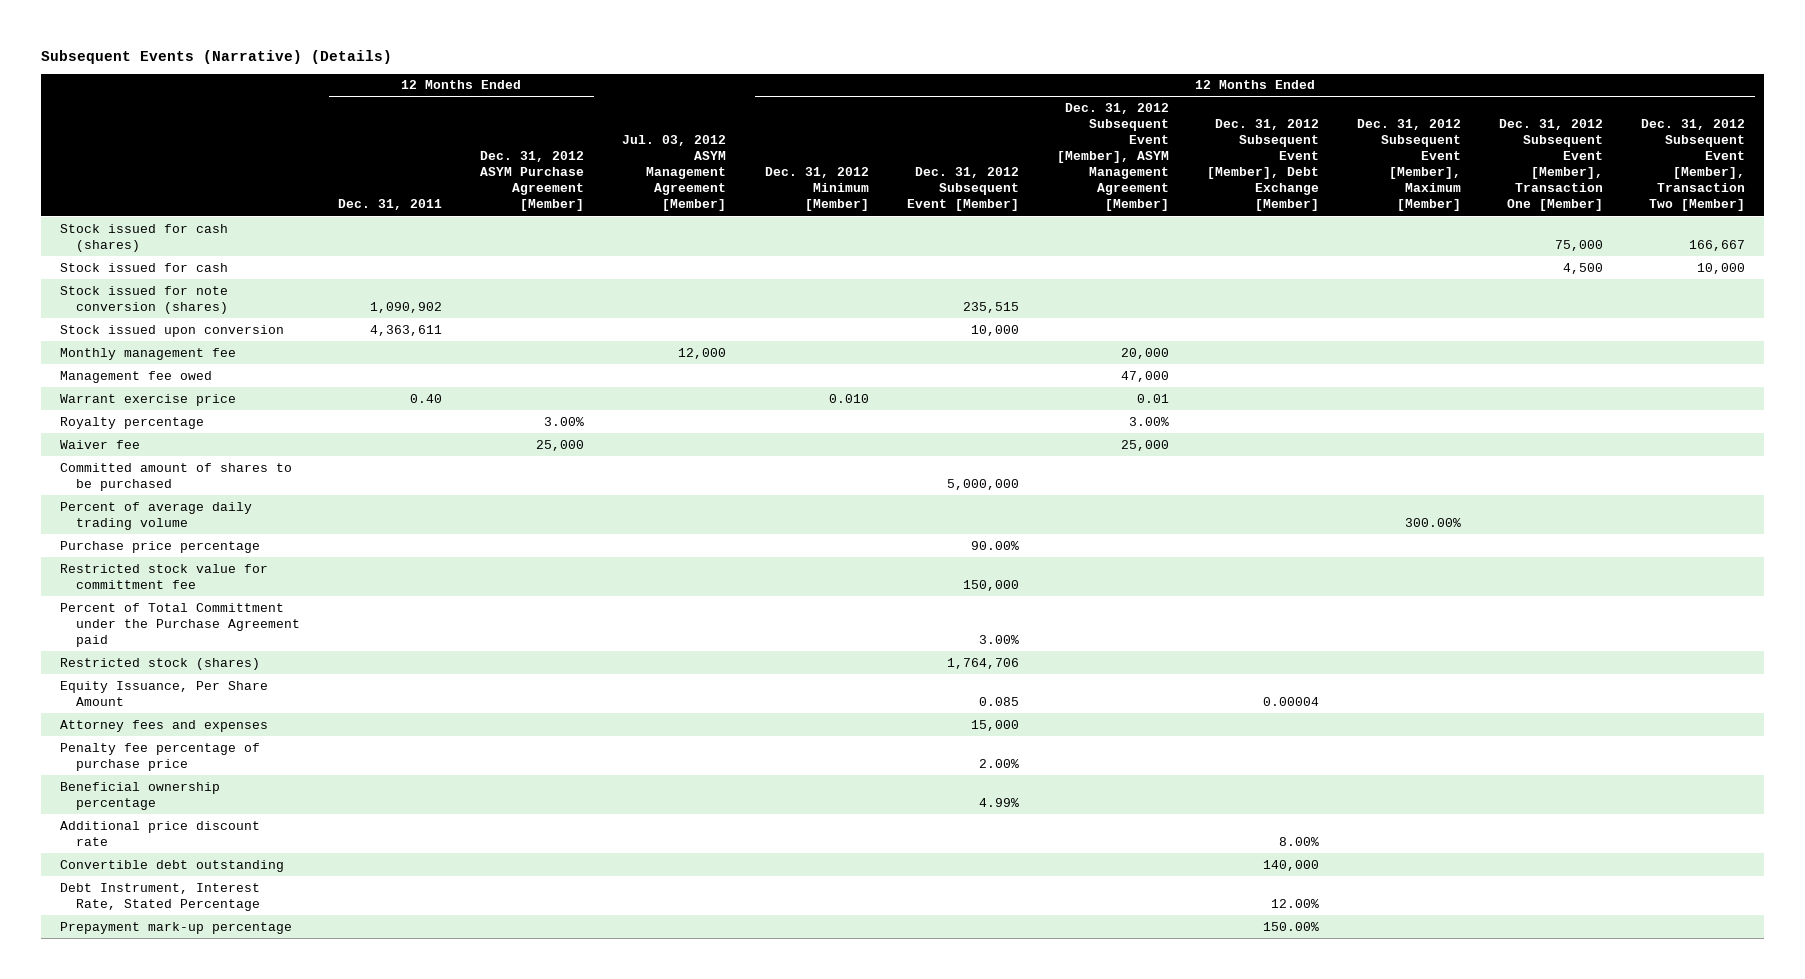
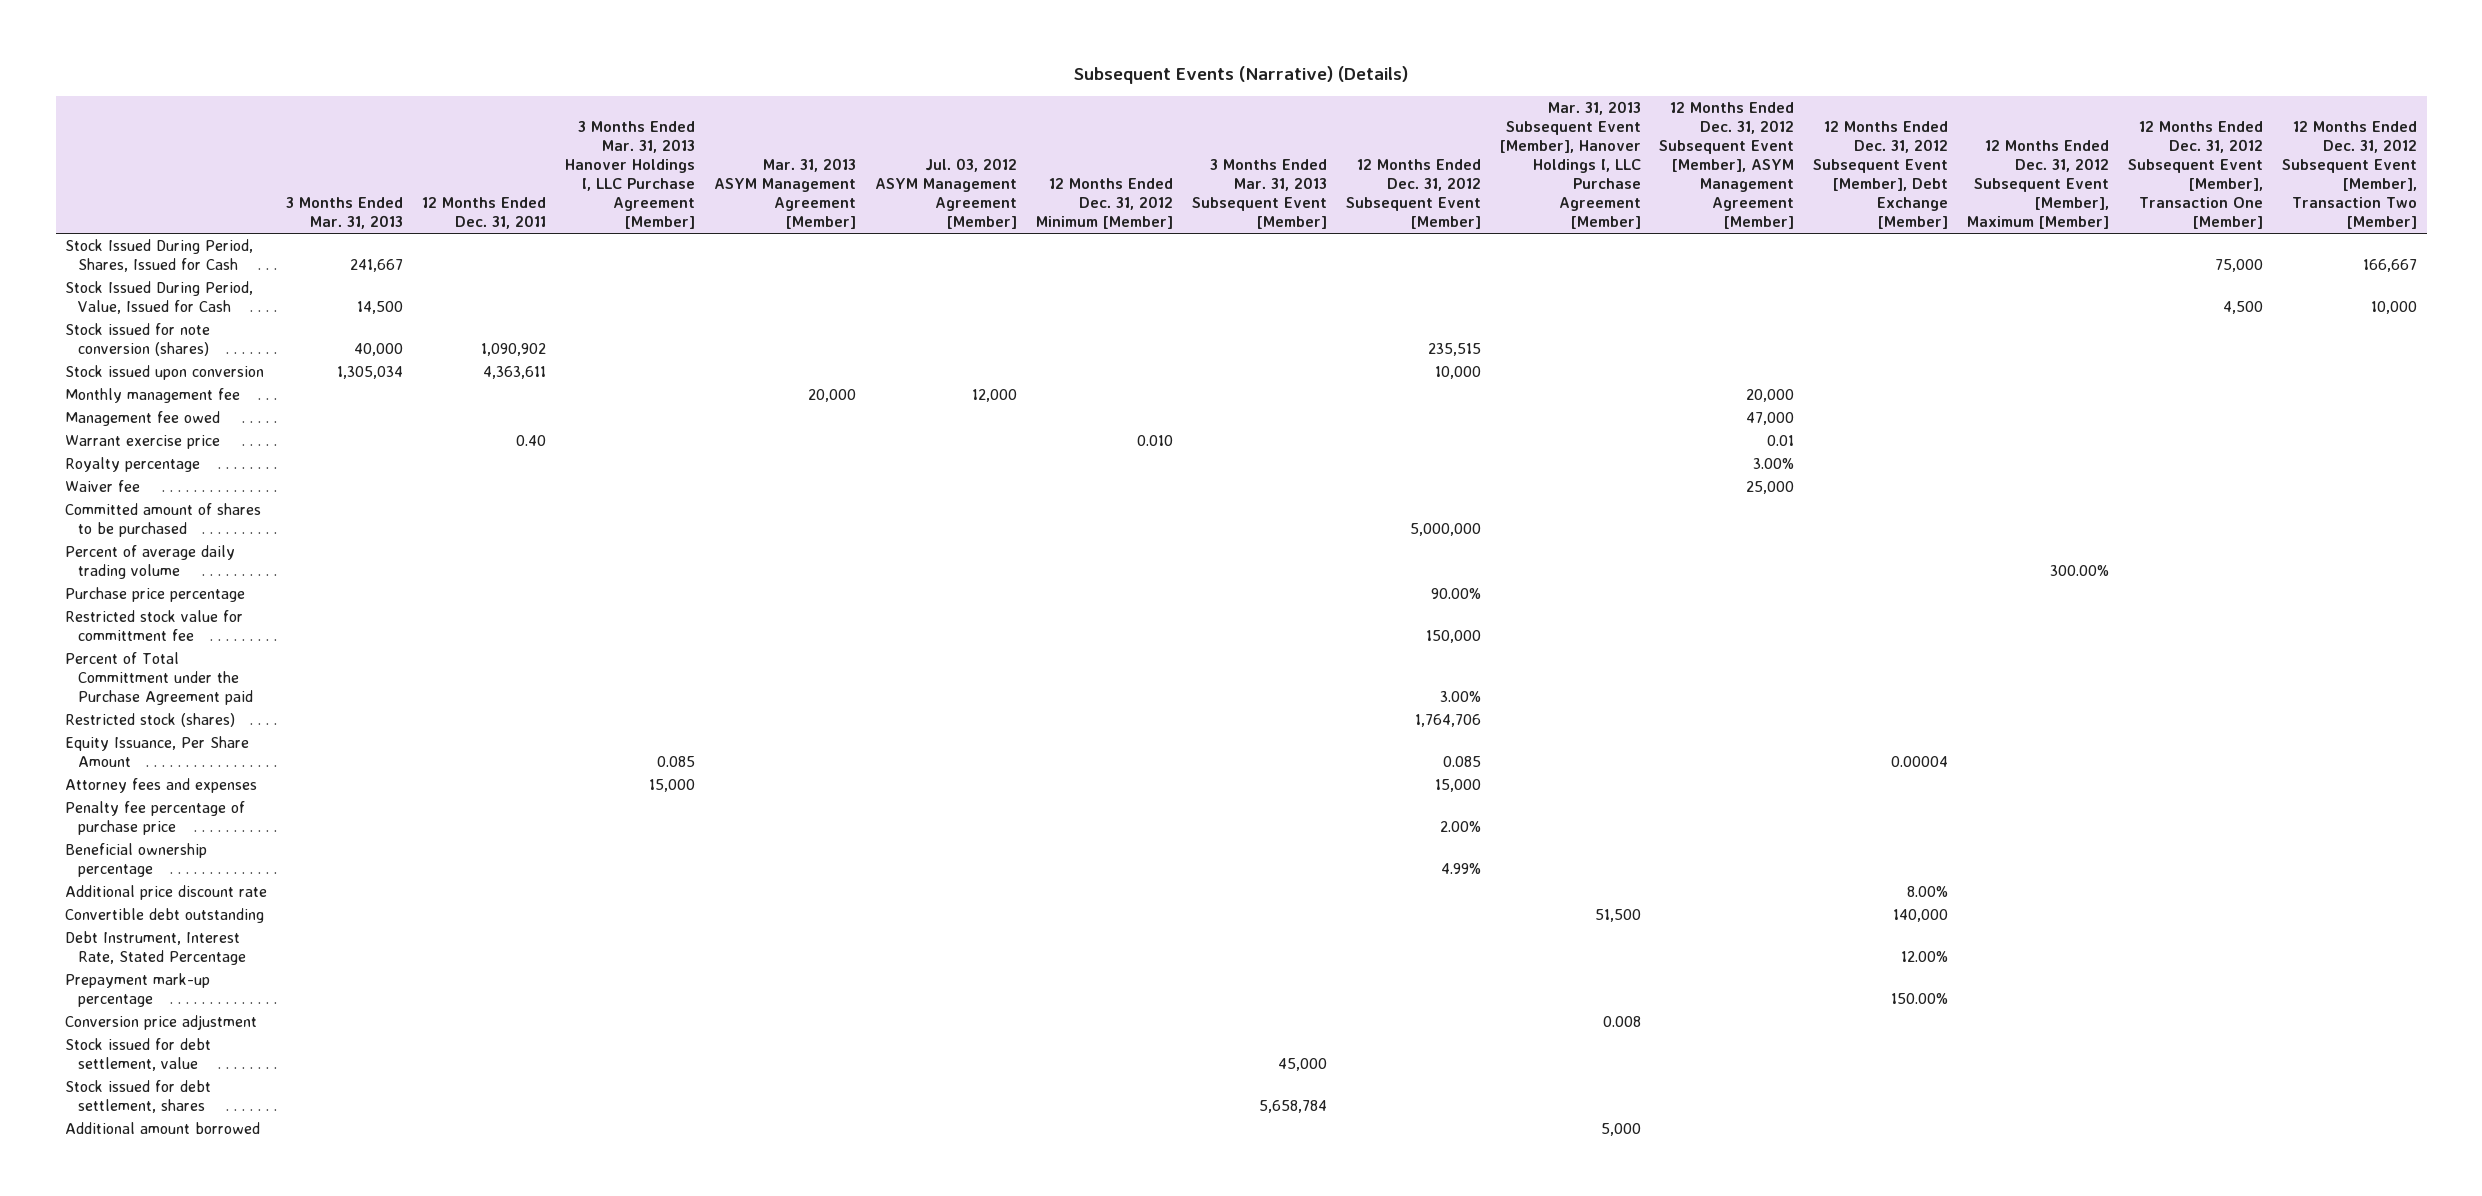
- | 12 Months Ended Dec. 31, 2011 | 12 Months Ended Dec. 31, 2012 ASYM Purchase Agreement [Member] | Jul. 03, 2012 ASYM Management Agreement [Member] | 12 Months Ended Dec. 31, 2012 Minimum [Member] | 12 Months Ended Dec. 31, 2012 Subsequent Event [Member] | 12 Months Ended Dec. 31, 2012 Subsequent Event [Member], ASYM Management Agreement [Member] | 12 Months Ended Dec. 31, 2012 Subsequent Event [Member], Debt Exchange [Member] | 12 Months Ended Dec. 31, 2012 Subsequent Event [Member], Maximum [Member] | 12 Months Ended Dec. 31, 2012 Subsequent Event [Member], Transaction One [Member] | 12 Months Ended Dec. 31, 2012 Subsequent Event [Member], Transaction Two [Member]
+ | 3 Months Ended Mar. 31, 2013 | 12 Months Ended Dec. 31, 2011 | 3 Months Ended Mar. 31, 2013 Hanover Holdings I, LLC Purchase Agreement [Member] | Mar. 31, 2013 ASYM Management Agreement [Member] | Jul. 03, 2012 ASYM Management Agreement [Member] | 12 Months Ended Dec. 31, 2012 Minimum [Member] | 3 Months Ended Mar. 31, 2013 Subsequent Event [Member] | 12 Months Ended Dec. 31, 2012 Subsequent Event [Member] | Mar. 31, 2013 Subsequent Event [Member], Hanover Holdings I, LLC Purchase Agreement [Member] | 12 Months Ended Dec. 31, 2012 Subsequent Event [Member], ASYM Management Agreement [Member] | 12 Months Ended Dec. 31, 2012 Subsequent Event [Member], Debt Exchange [Member] | 12 Months Ended Dec. 31, 2012 Subsequent Event [Member], Maximum [Member] | 12 Months Ended Dec. 31, 2012 Subsequent Event [Member], Transaction One [Member] | 12 Months Ended Dec. 31, 2012 Subsequent Event [Member], Transaction Two [Member]
- Stock issued for cash (shares) | | | | | | | | | 75,000 | 166,667
- Stock issued for cash | | | | | | | | | 4,500 | 10,000
+ Stock Issued During Period, Shares, Issued for Cash | 241,667 | | | | | | | | | | | | 75,000 | 166,667
+ Stock Issued During Period, Value, Issued for Cash | 14,500 | | | | | | | | | | | | 4,500 | 10,000
+ Conversion price adjustment | | | | | | | | | 0.008 | | | | |
+ Stock issued for debt settlement, value | | | | | | | 45,000 | | | | | | |
+ Stock issued for debt settlement, shares | | | | | | | 5,658,784 | | | | | | |
+ Additional amount borrowed | | | | | | | | | 5,000 | | | | |

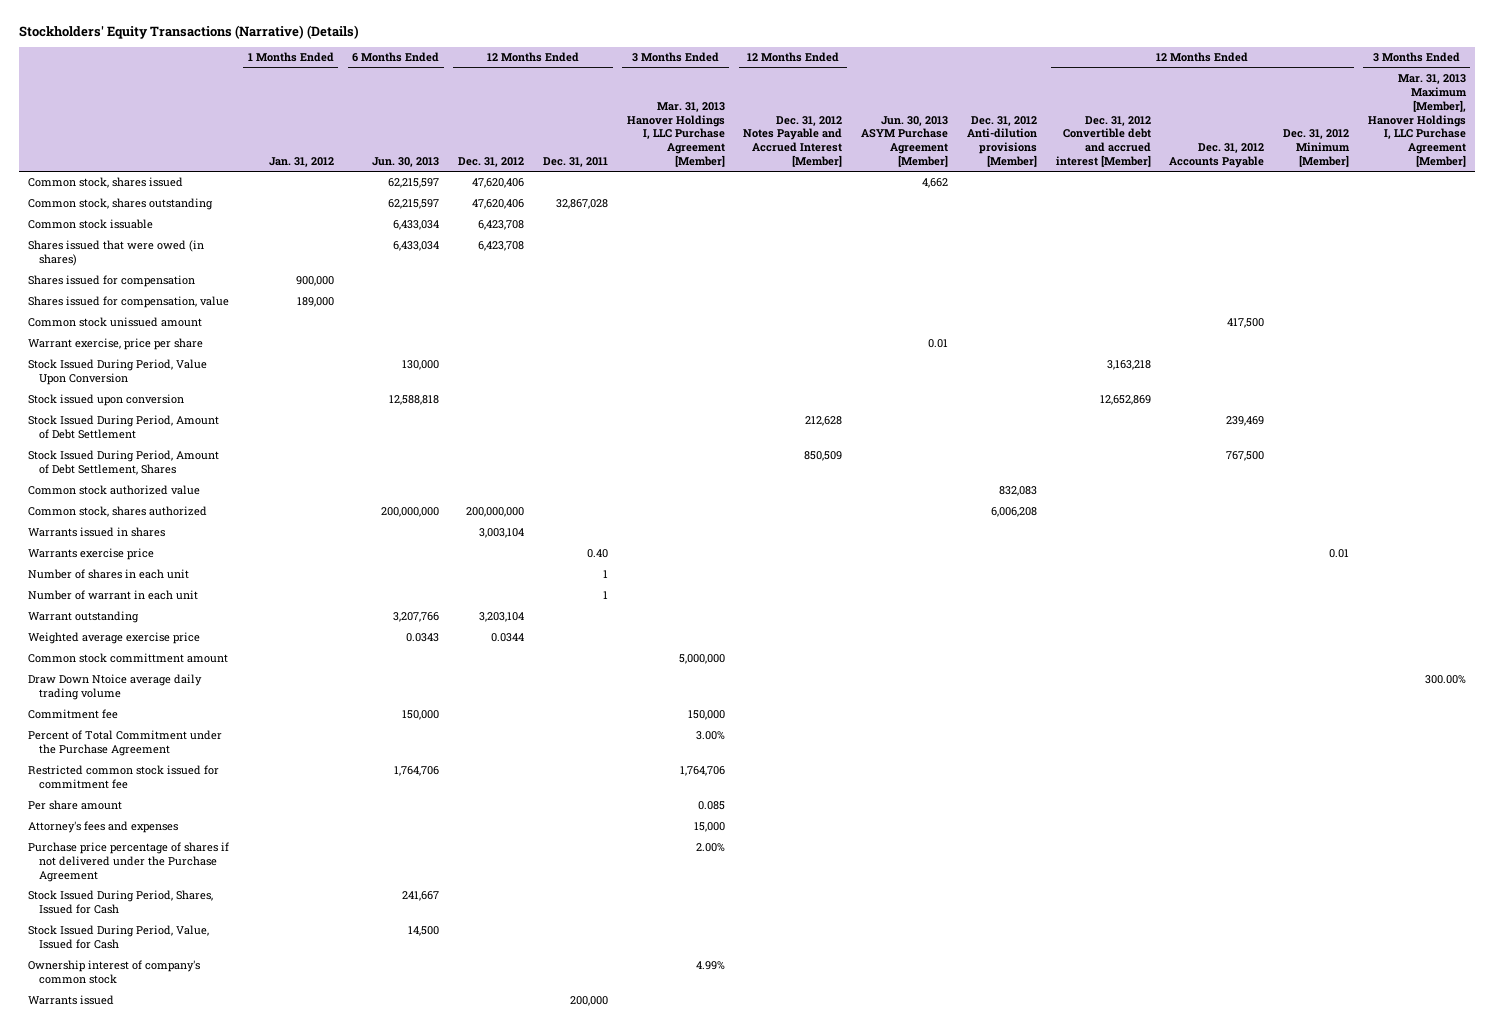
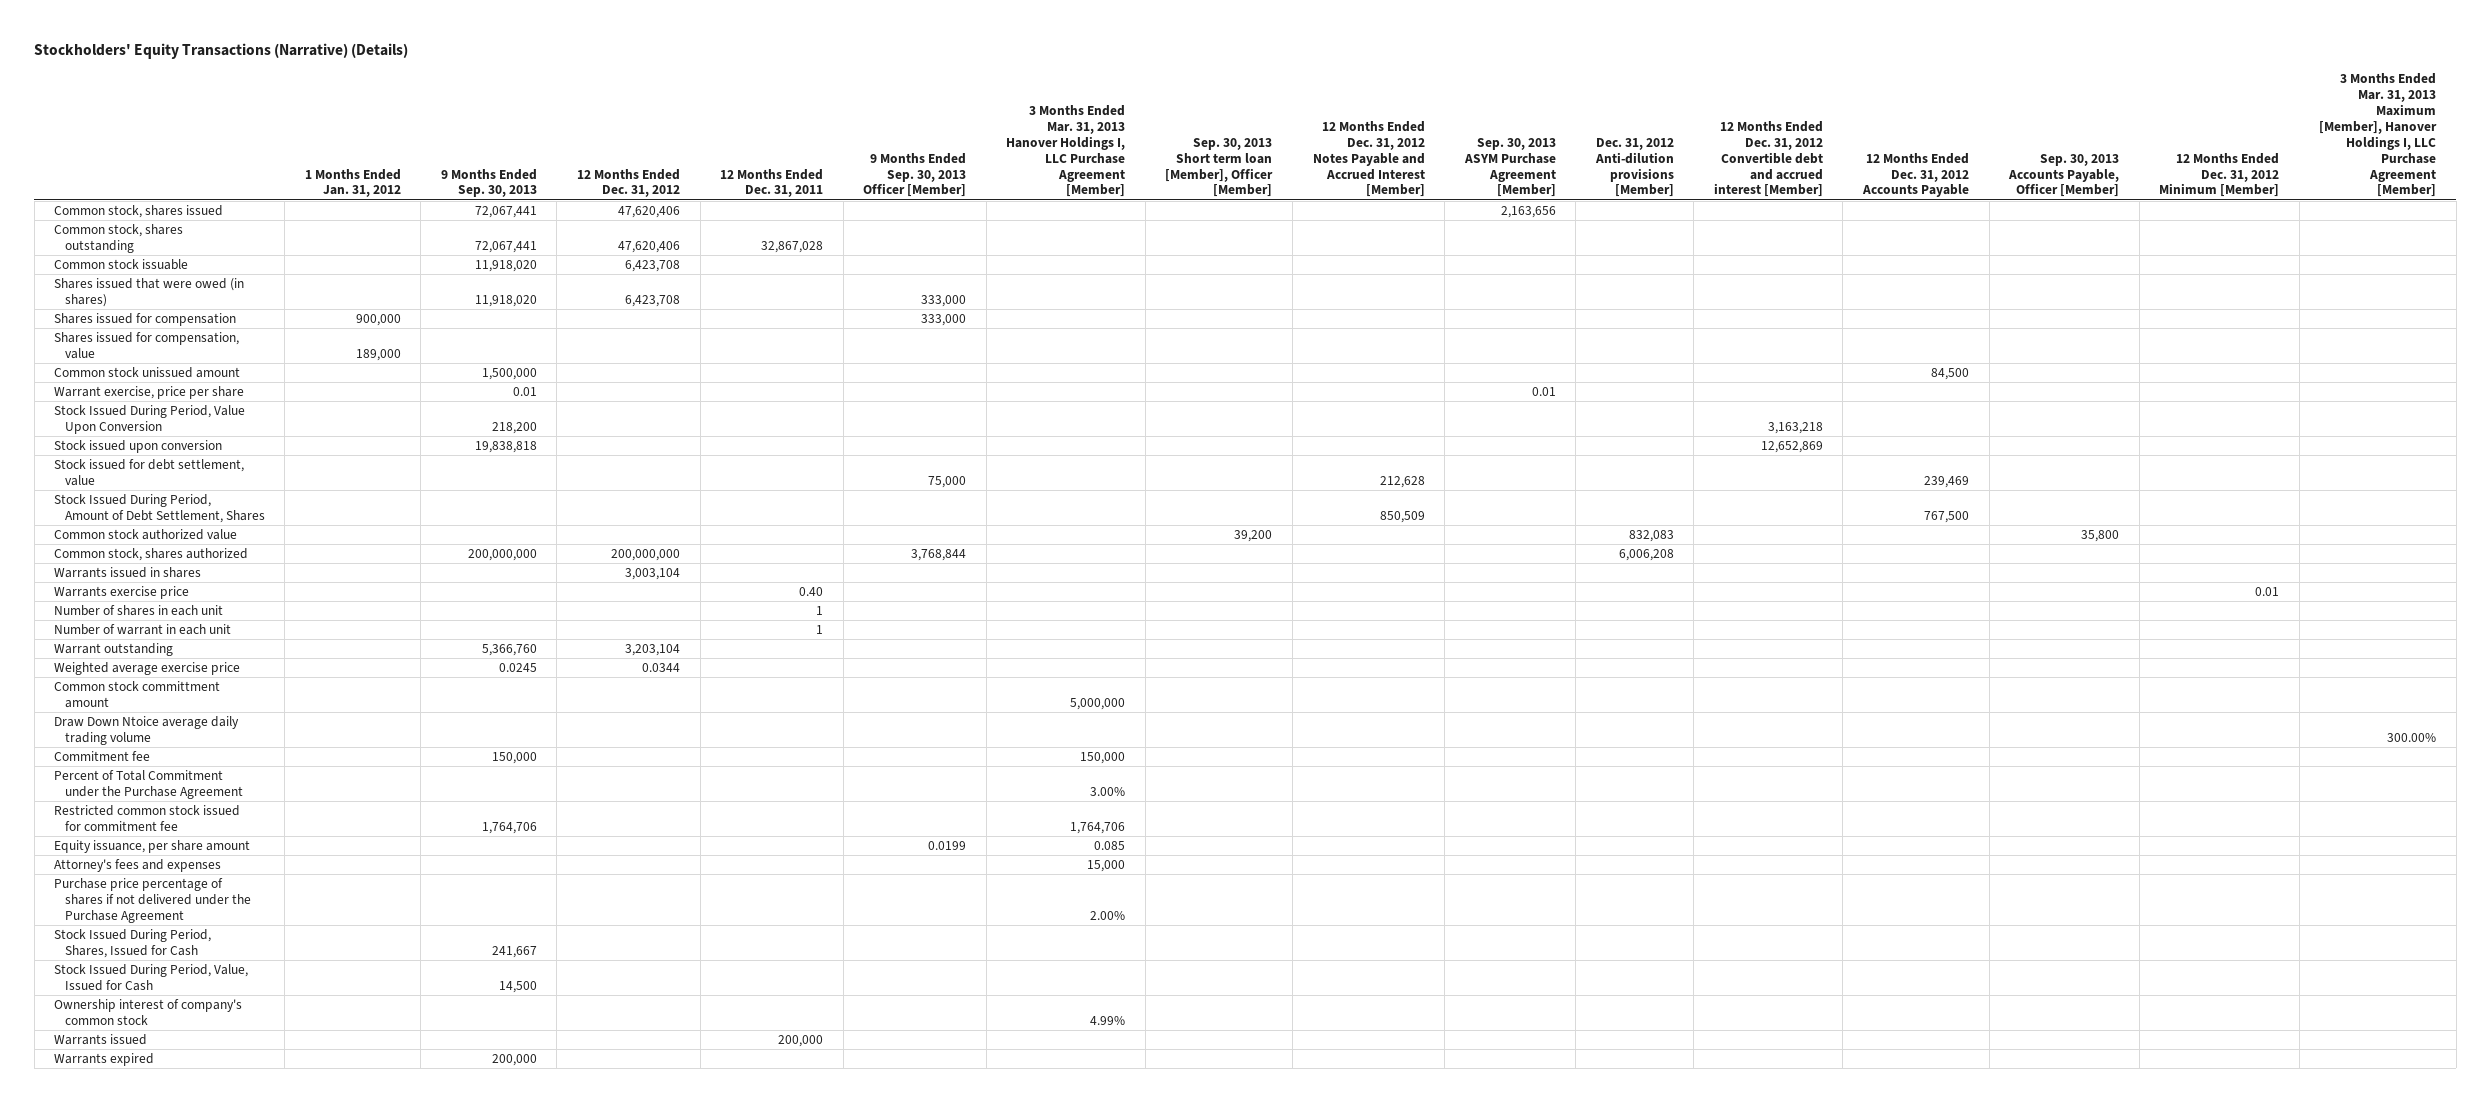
- | 1 Months Ended Jan. 31, 2012 | 6 Months Ended Jun. 30, 2013 | 12 Months Ended Dec. 31, 2012 | 12 Months Ended Dec. 31, 2011 | 3 Months Ended Mar. 31, 2013 Hanover Holdings I, LLC Purchase Agreement [Member] | 12 Months Ended Dec. 31, 2012 Notes Payable and Accrued Interest [Member] | Jun. 30, 2013 ASYM Purchase Agreement [Member] | Dec. 31, 2012 Anti-dilution provisions [Member] | 12 Months Ended Dec. 31, 2012 Convertible debt and accrued interest [Member] | 12 Months Ended Dec. 31, 2012 Accounts Payable | 12 Months Ended Dec. 31, 2012 Minimum [Member] | 3 Months Ended Mar. 31, 2013 Maximum [Member], Hanover Holdings I, LLC Purchase Agreement [Member]
+ | 1 Months Ended Jan. 31, 2012 | 9 Months Ended Sep. 30, 2013 | 12 Months Ended Dec. 31, 2012 | 12 Months Ended Dec. 31, 2011 | 9 Months Ended Sep. 30, 2013 Officer [Member] | 3 Months Ended Mar. 31, 2013 Hanover Holdings I, LLC Purchase Agreement [Member] | Sep. 30, 2013 Short term loan [Member], Officer [Member] | 12 Months Ended Dec. 31, 2012 Notes Payable and Accrued Interest [Member] | Sep. 30, 2013 ASYM Purchase Agreement [Member] | Dec. 31, 2012 Anti-dilution provisions [Member] | 12 Months Ended Dec. 31, 2012 Convertible debt and accrued interest [Member] | 12 Months Ended Dec. 31, 2012 Accounts Payable | Sep. 30, 2013 Accounts Payable, Officer [Member] | 12 Months Ended Dec. 31, 2012 Minimum [Member] | 3 Months Ended Mar. 31, 2013 Maximum [Member], Hanover Holdings I, LLC Purchase Agreement [Member]
- Common stock unissued amount | | | | | | | | | | 417,500 | |
+ Common stock unissued amount | | 1,500,000 | | | | | | | | | | 84,500 | | |
- Stock Issued During Period, Amount of Debt Settlement | | | | | | 212,628 | | | | 239,469 | |
+ Stock issued for debt settlement, value | | | | | 75,000 | | | 212,628 | | | | 239,469 | | |
- Per share amount | | | | | 0.085 | | | | | | |
+ Equity issuance, per share amount | | | | | 0.0199 | 0.085 | | | | | | | | |
+ Warrants expired | | 200,000 | | | | | | | | | | | | |

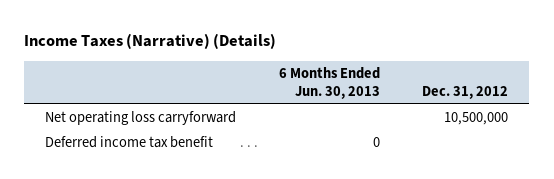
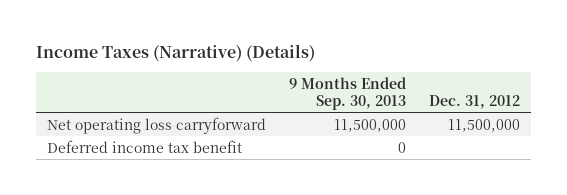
- | 6 Months Ended Jun. 30, 2013 | Dec. 31, 2012
+ | 9 Months Ended Sep. 30, 2013 | Dec. 31, 2012
- Net operating loss carryforward | | 10,500,000
+ Net operating loss carryforward | 11,500,000 | 11,500,000

